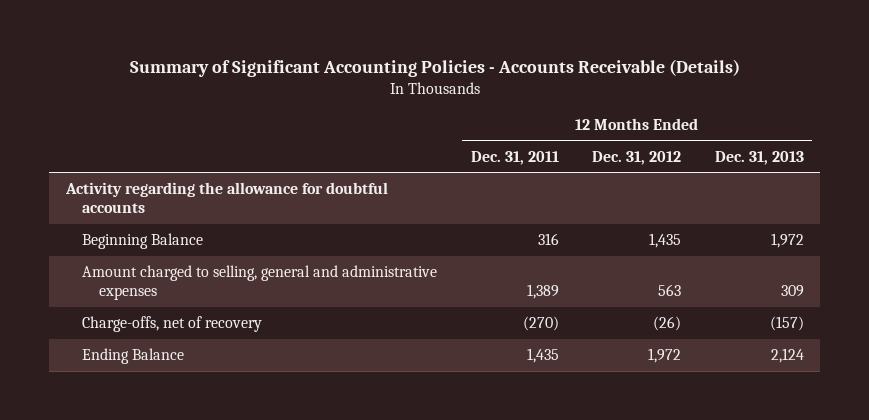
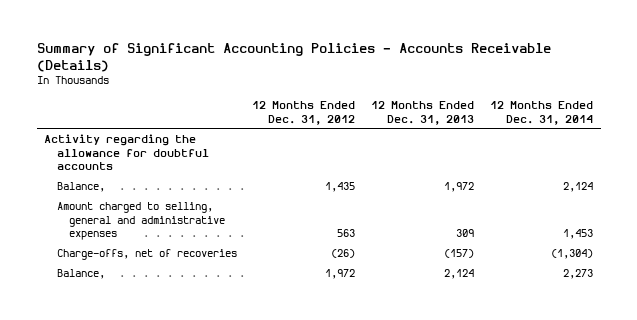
- | 12 Months Ended Dec. 31, 2011 | 12 Months Ended Dec. 31, 2012 | 12 Months Ended Dec. 31, 2013
+ | 12 Months Ended Dec. 31, 2012 | 12 Months Ended Dec. 31, 2013 | 12 Months Ended Dec. 31, 2014
- Beginning Balance | 316 | 1,435 | 1,972
+ Balance, | 1,435 | 1,972 | 2,124
- Charge-offs, net of recovery | (270) | (26) | (157)
- Ending Balance | 1,435 | 1,972 | 2,124
+ Charge-offs, net of recoveries | (26) | (157) | (1,304)
+ Balance, | 1,972 | 2,124 | 2,273

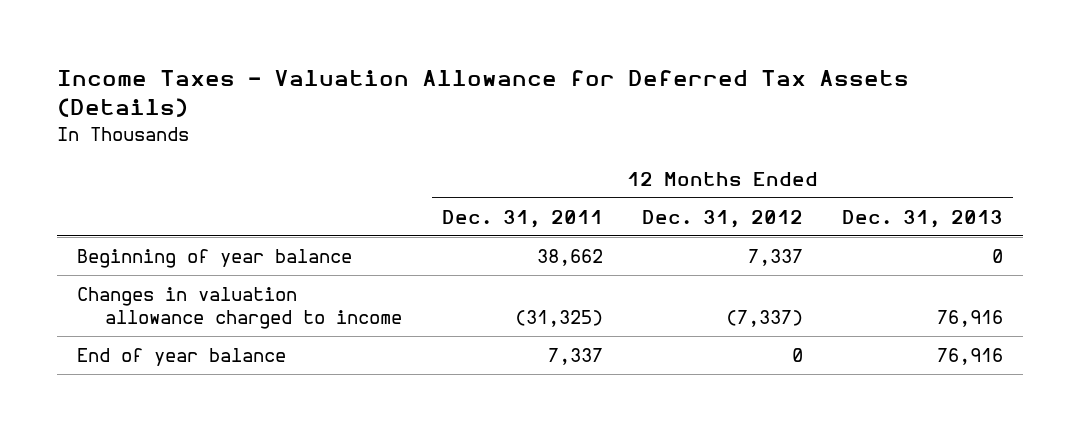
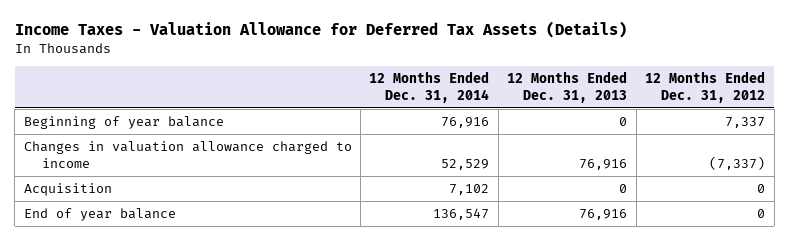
- | 12 Months Ended Dec. 31, 2011 | 12 Months Ended Dec. 31, 2012 | 12 Months Ended Dec. 31, 2013
+ | 12 Months Ended Dec. 31, 2014 | 12 Months Ended Dec. 31, 2013 | 12 Months Ended Dec. 31, 2012
+ Acquisition | 7,102 | 0 | 0

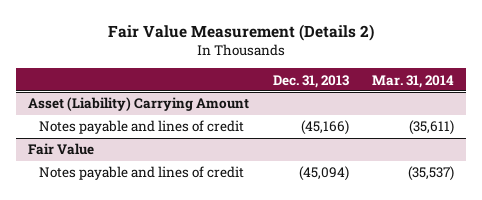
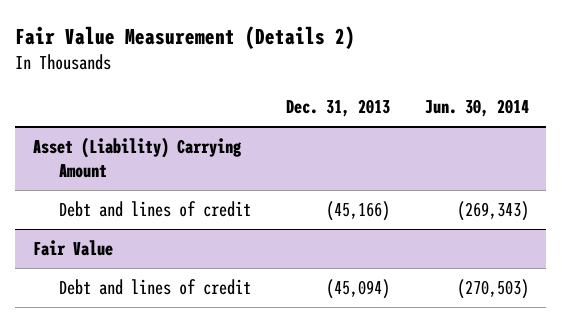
- | Dec. 31, 2013 | Mar. 31, 2014
+ | Dec. 31, 2013 | Jun. 30, 2014
@ Asset (Liability) Carrying Amount
- Notes payable and lines of credit | (45,166) | (35,611)
+ Debt and lines of credit | (45,166) | (269,343)
@ Fair Value
- Notes payable and lines of credit | (45,094) | (35,537)
+ Debt and lines of credit | (45,094) | (270,503)

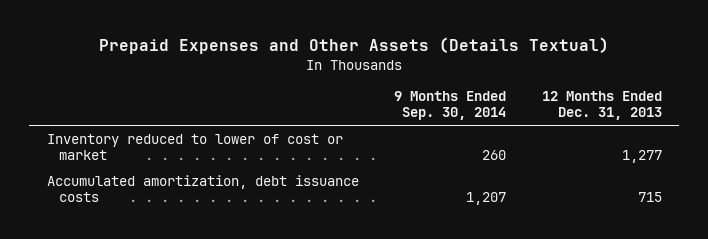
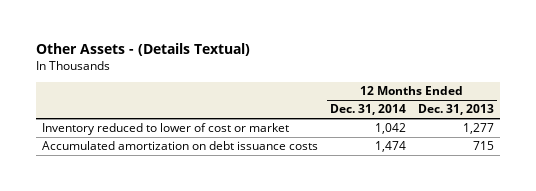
- Prepaid Expenses and Other Assets (Details Textual)
+ Other Assets - (Details Textual)
- | 9 Months Ended Sep. 30, 2014 | 12 Months Ended Dec. 31, 2013
+ | 12 Months Ended Dec. 31, 2014 | 12 Months Ended Dec. 31, 2013
- Accumulated amortization, debt issuance costs | 1,207 | 715
+ Accumulated amortization on debt issuance costs | 1,474 | 715

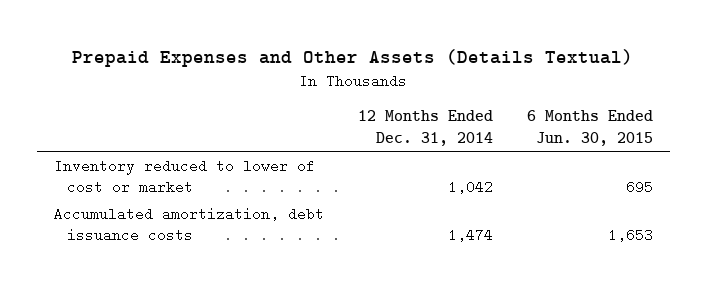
- Other Assets - (Details Textual)
+ Prepaid Expenses and Other Assets (Details Textual)
- | 12 Months Ended Dec. 31, 2014 | 12 Months Ended Dec. 31, 2013
+ | 12 Months Ended Dec. 31, 2014 | 6 Months Ended Jun. 30, 2015
- Accumulated amortization on debt issuance costs | 1,474 | 715
+ Accumulated amortization, debt issuance costs | 1,474 | 1,653

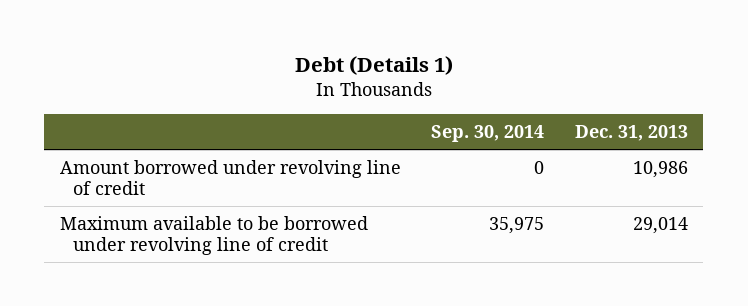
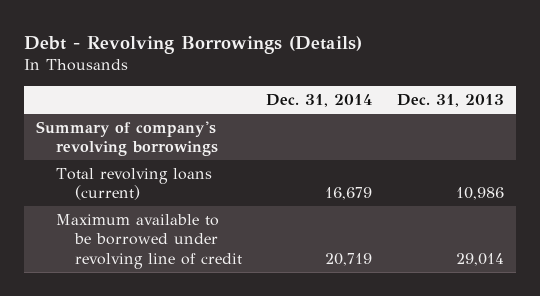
- Debt (Details 1)
+ Debt - Revolving Borrowings (Details)
- | Sep. 30, 2014 | Dec. 31, 2013
+ | Dec. 31, 2014 | Dec. 31, 2013
- Amount borrowed under revolving line of credit | 0 | 10,986
+ Summary of company's revolving borrowings
+ Total revolving loans (current) | 16,679 | 10,986

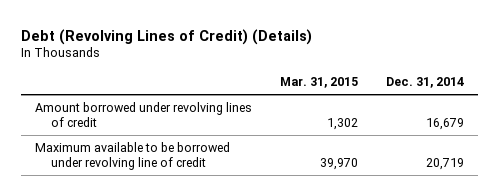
- Debt - Revolving Borrowings (Details)
+ Debt (Revolving Lines of Credit) (Details)
- | Dec. 31, 2014 | Dec. 31, 2013
+ | Mar. 31, 2015 | Dec. 31, 2014
- Summary of company's revolving borrowings
- Total revolving loans (current) | 16,679 | 10,986
+ Amount borrowed under revolving lines of credit | 1,302 | 16,679

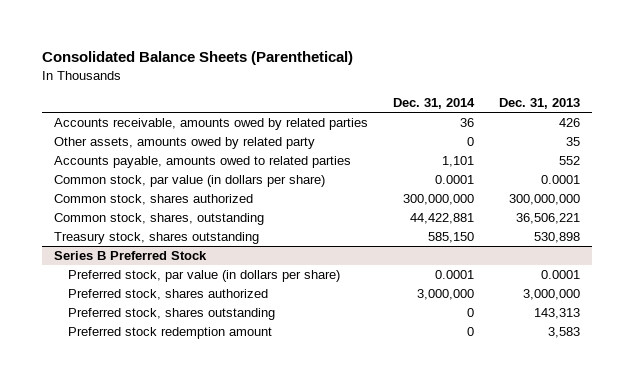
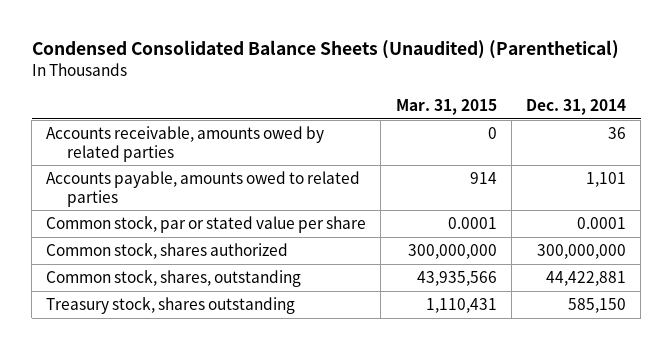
- Consolidated Balance Sheets (Parenthetical)
+ Condensed Consolidated Balance Sheets (Unaudited) (Parenthetical)
- | Dec. 31, 2014 | Dec. 31, 2013
+ | Mar. 31, 2015 | Dec. 31, 2014
- Other assets, amounts owed by related party | 0 | 35
- Common stock, par value (in dollars per share) | 0.0001 | 0.0001
+ Common stock, par or stated value per share | 0.0001 | 0.0001
- Series B Preferred Stock
- Preferred stock, par value (in dollars per share) | 0.0001 | 0.0001
- Preferred stock, shares authorized | 3,000,000 | 3,000,000
- Preferred stock, shares outstanding | 0 | 143,313
- Preferred stock redemption amount | 0 | 3,583

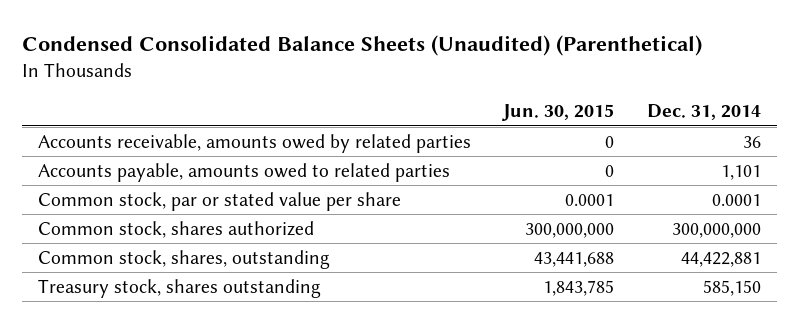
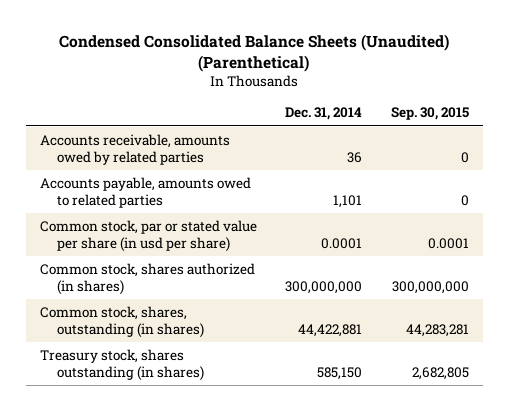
- | Jun. 30, 2015 | Dec. 31, 2014
+ | Dec. 31, 2014 | Sep. 30, 2015
- Common stock, par or stated value per share | 0.0001 | 0.0001
- Common stock, shares authorized | 300,000,000 | 300,000,000
- Common stock, shares, outstanding | 43,441,688 | 44,422,881
- Treasury stock, shares outstanding | 1,843,785 | 585,150
+ Common stock, par or stated value per share (in usd per share) | 0.0001 | 0.0001
+ Common stock, shares authorized (in shares) | 300,000,000 | 300,000,000
+ Common stock, shares, outstanding (in shares) | 44,422,881 | 44,283,281
+ Treasury stock, shares outstanding (in shares) | 585,150 | 2,682,805

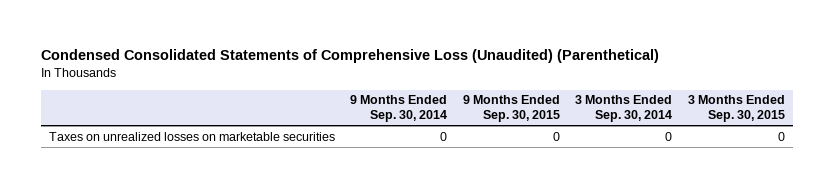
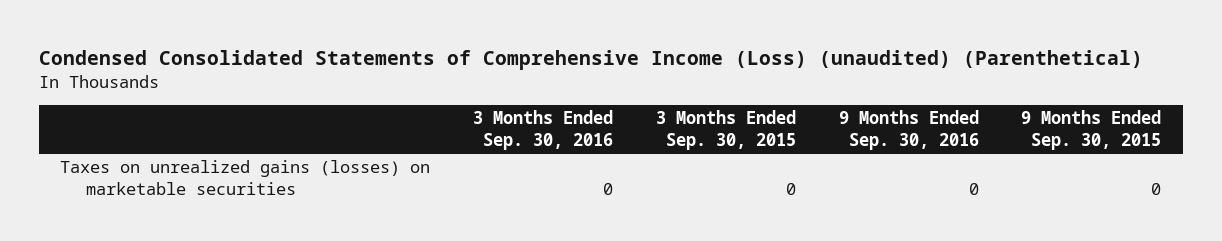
- Condensed Consolidated Statements of Comprehensive Loss (Unaudited) (Parenthetical)
+ Condensed Consolidated Statements of Comprehensive Income (Loss) (unaudited) (Parenthetical)
- | 9 Months Ended Sep. 30, 2014 | 9 Months Ended Sep. 30, 2015 | 3 Months Ended Sep. 30, 2014 | 3 Months Ended Sep. 30, 2015
+ | 3 Months Ended Sep. 30, 2016 | 3 Months Ended Sep. 30, 2015 | 9 Months Ended Sep. 30, 2016 | 9 Months Ended Sep. 30, 2015
- Taxes on unrealized losses on marketable securities | 0 | 0 | 0 | 0
+ Taxes on unrealized gains (losses) on marketable securities | 0 | 0 | 0 | 0

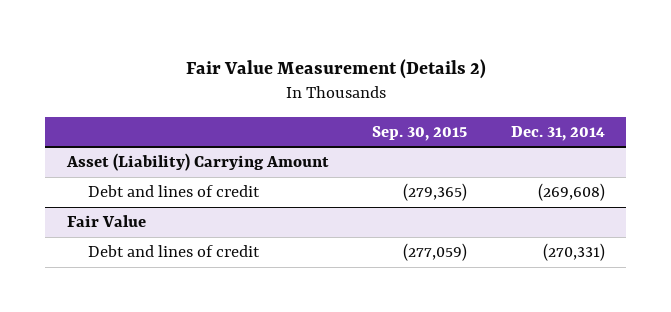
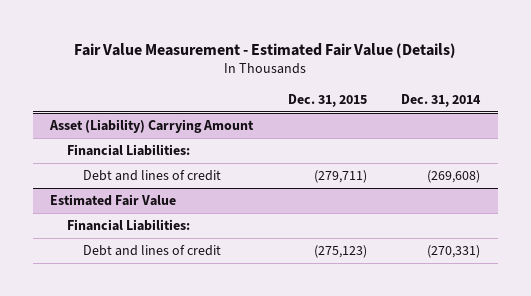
- Fair Value Measurement (Details 2)
+ Fair Value Measurement - Estimated Fair Value (Details)
- | Sep. 30, 2015 | Dec. 31, 2014
+ | Dec. 31, 2015 | Dec. 31, 2014
@ Asset (Liability) Carrying Amount
+ Financial Liabilities:
- Fair Value
+ Estimated Fair Value
+ Financial Liabilities:

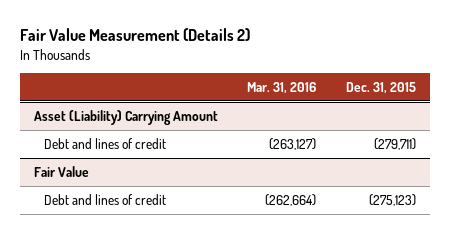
- Fair Value Measurement - Estimated Fair Value (Details)
+ Fair Value Measurement (Details 2)
- | Dec. 31, 2015 | Dec. 31, 2014
+ | Mar. 31, 2016 | Dec. 31, 2015
@ Asset (Liability) Carrying Amount
- Financial Liabilities:
- Estimated Fair Value
- Financial Liabilities:
+ Fair Value

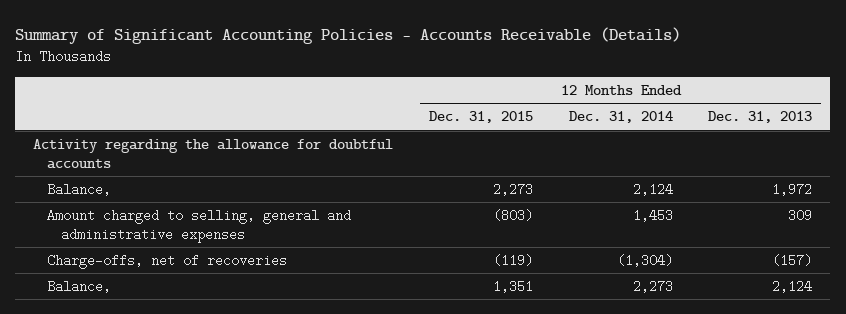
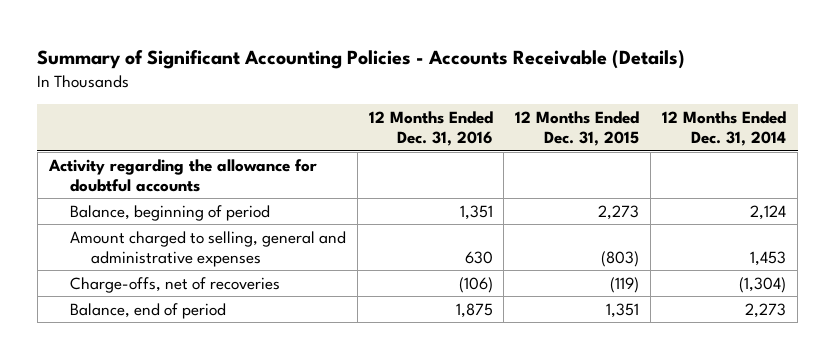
- | 12 Months Ended Dec. 31, 2015 | 12 Months Ended Dec. 31, 2014 | 12 Months Ended Dec. 31, 2013
+ | 12 Months Ended Dec. 31, 2016 | 12 Months Ended Dec. 31, 2015 | 12 Months Ended Dec. 31, 2014
- Balance, | 2,273 | 2,124 | 1,972
+ Balance, beginning of period | 1,351 | 2,273 | 2,124
- Balance, | 1,351 | 2,273 | 2,124
+ Balance, end of period | 1,875 | 1,351 | 2,273

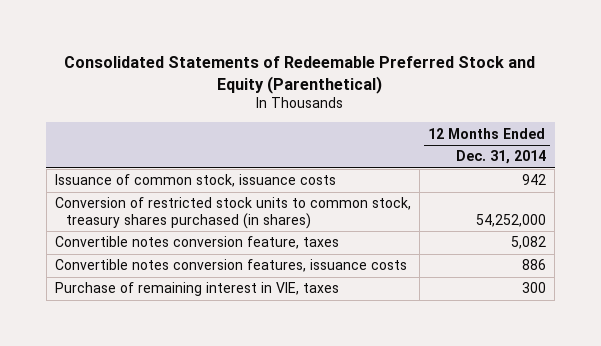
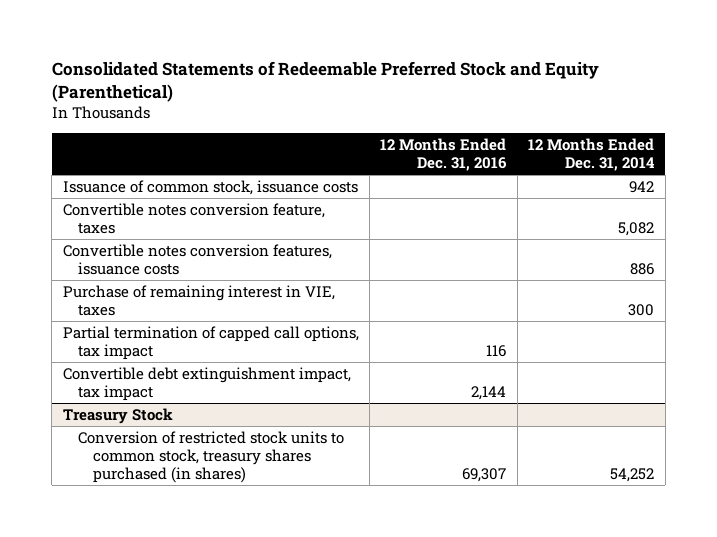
- | 12 Months Ended Dec. 31, 2014
+ | 12 Months Ended Dec. 31, 2016 | 12 Months Ended Dec. 31, 2014
- Conversion of restricted stock units to common stock, treasury shares purchased (in shares) | 54,252,000
+ Partial termination of capped call options, tax impact | 116 |
+ Convertible debt extinguishment impact, tax impact | 2,144 |
+ Treasury Stock
+ Conversion of restricted stock units to common stock, treasury shares purchased (in shares) | 69,307 | 54,252

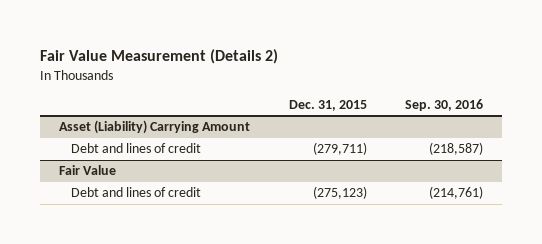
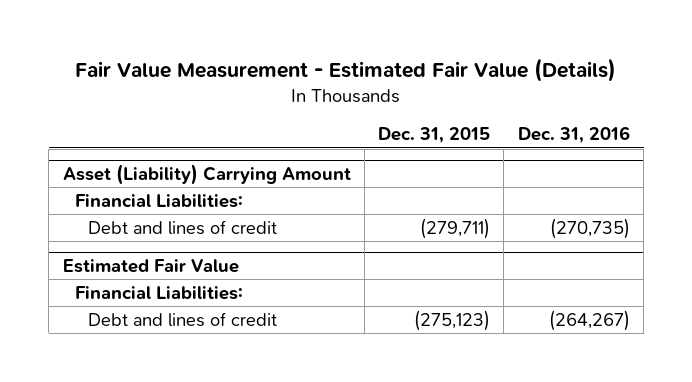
- Fair Value Measurement (Details 2)
+ Fair Value Measurement - Estimated Fair Value (Details)
- | Dec. 31, 2015 | Sep. 30, 2016
+ | Dec. 31, 2015 | Dec. 31, 2016
@ Asset (Liability) Carrying Amount
+ Financial Liabilities:
- Fair Value
+ Estimated Fair Value
+ Financial Liabilities:

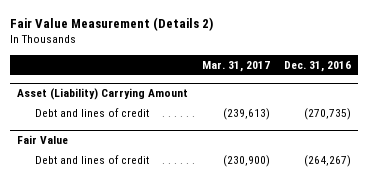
- Fair Value Measurement - Estimated Fair Value (Details)
+ Fair Value Measurement (Details 2)
- | Dec. 31, 2015 | Dec. 31, 2016
+ | Mar. 31, 2017 | Dec. 31, 2016
@ Asset (Liability) Carrying Amount
- Financial Liabilities:
- Estimated Fair Value
- Financial Liabilities:
+ Fair Value

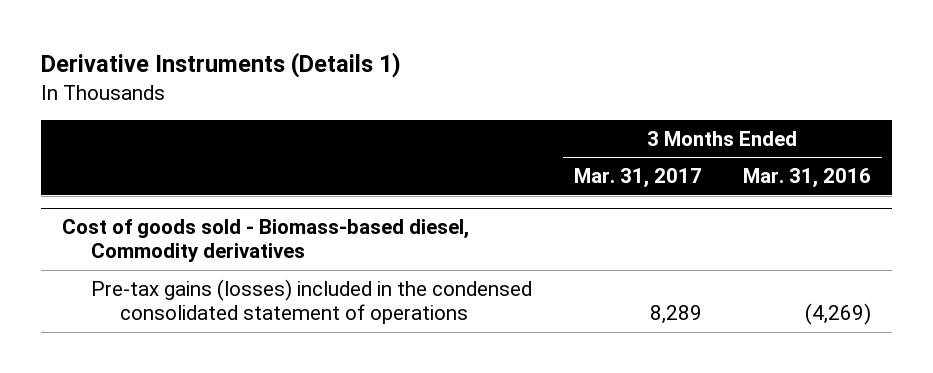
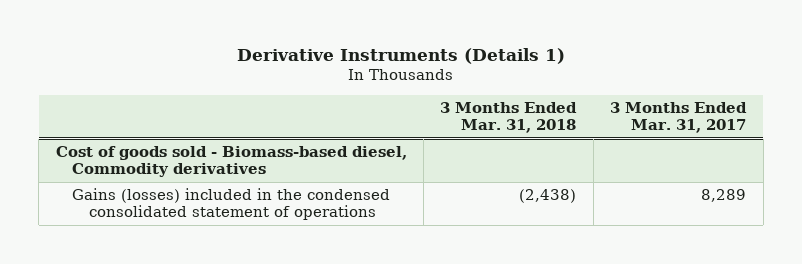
- | 3 Months Ended Mar. 31, 2017 | 3 Months Ended Mar. 31, 2016
+ | 3 Months Ended Mar. 31, 2018 | 3 Months Ended Mar. 31, 2017
@ Cost of goods sold - Biomass-based diesel, Commodity derivatives
- Pre-tax gains (losses) included in the condensed consolidated statement of operations | 8,289 | (4,269)
+ Gains (losses) included in the condensed consolidated statement of operations | (2,438) | 8,289

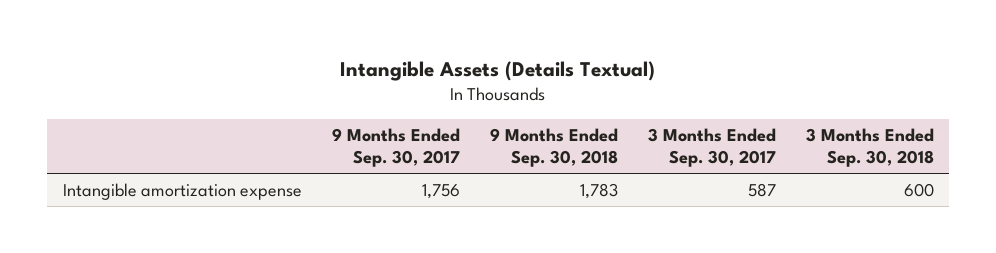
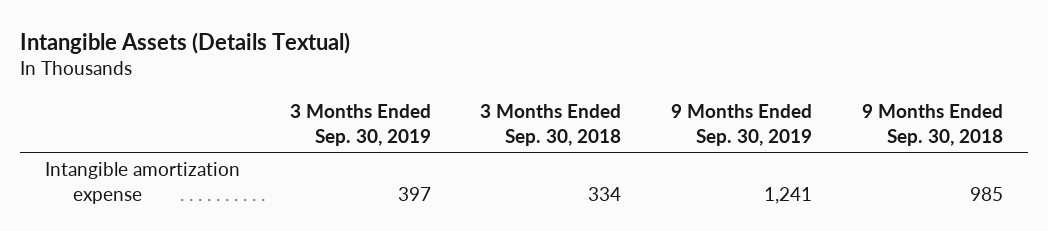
- | 9 Months Ended Sep. 30, 2017 | 9 Months Ended Sep. 30, 2018 | 3 Months Ended Sep. 30, 2017 | 3 Months Ended Sep. 30, 2018
+ | 3 Months Ended Sep. 30, 2019 | 3 Months Ended Sep. 30, 2018 | 9 Months Ended Sep. 30, 2019 | 9 Months Ended Sep. 30, 2018
- Intangible amortization expense | 1,756 | 1,783 | 587 | 600
+ Intangible amortization expense | 397 | 334 | 1,241 | 985

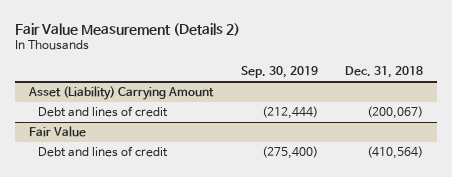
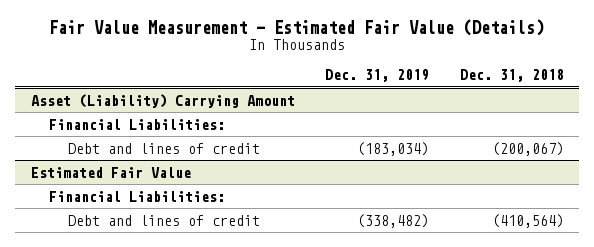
- Fair Value Measurement (Details 2)
+ Fair Value Measurement - Estimated Fair Value (Details)
- | Sep. 30, 2019 | Dec. 31, 2018
+ | Dec. 31, 2019 | Dec. 31, 2018
@ Asset (Liability) Carrying Amount
+ Financial Liabilities:
- Fair Value
+ Estimated Fair Value
+ Financial Liabilities:

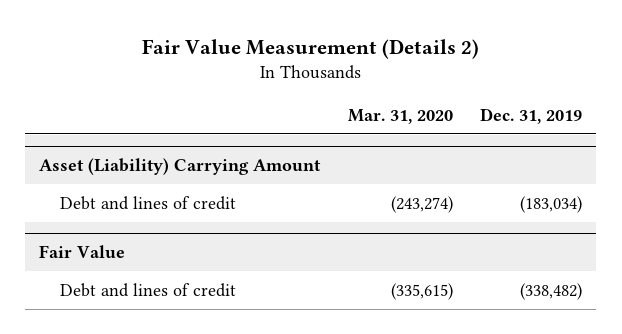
- Fair Value Measurement - Estimated Fair Value (Details)
+ Fair Value Measurement (Details 2)
- | Dec. 31, 2019 | Dec. 31, 2018
+ | Mar. 31, 2020 | Dec. 31, 2019
@ Asset (Liability) Carrying Amount
- Financial Liabilities:
- Estimated Fair Value
- Financial Liabilities:
+ Fair Value

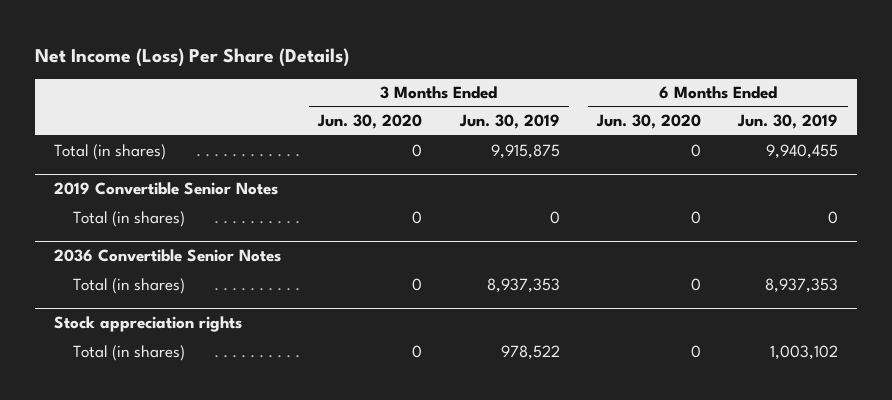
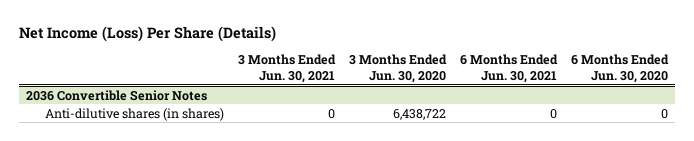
- | 3 Months Ended Jun. 30, 2020 | 3 Months Ended Jun. 30, 2019 | 6 Months Ended Jun. 30, 2020 | 6 Months Ended Jun. 30, 2019
+ | 3 Months Ended Jun. 30, 2021 | 3 Months Ended Jun. 30, 2020 | 6 Months Ended Jun. 30, 2021 | 6 Months Ended Jun. 30, 2020
- Total (in shares) | 0 | 9,915,875 | 0 | 9,940,455
- 2019 Convertible Senior Notes
- Total (in shares) | 0 | 0 | 0 | 0
@ 2036 Convertible Senior Notes
- Total (in shares) | 0 | 8,937,353 | 0 | 8,937,353
- Stock appreciation rights
- Total (in shares) | 0 | 978,522 | 0 | 1,003,102
@ 2036 Convertible Senior Notes
+ Anti-dilutive shares (in shares) | 0 | 6,438,722 | 0 | 0

